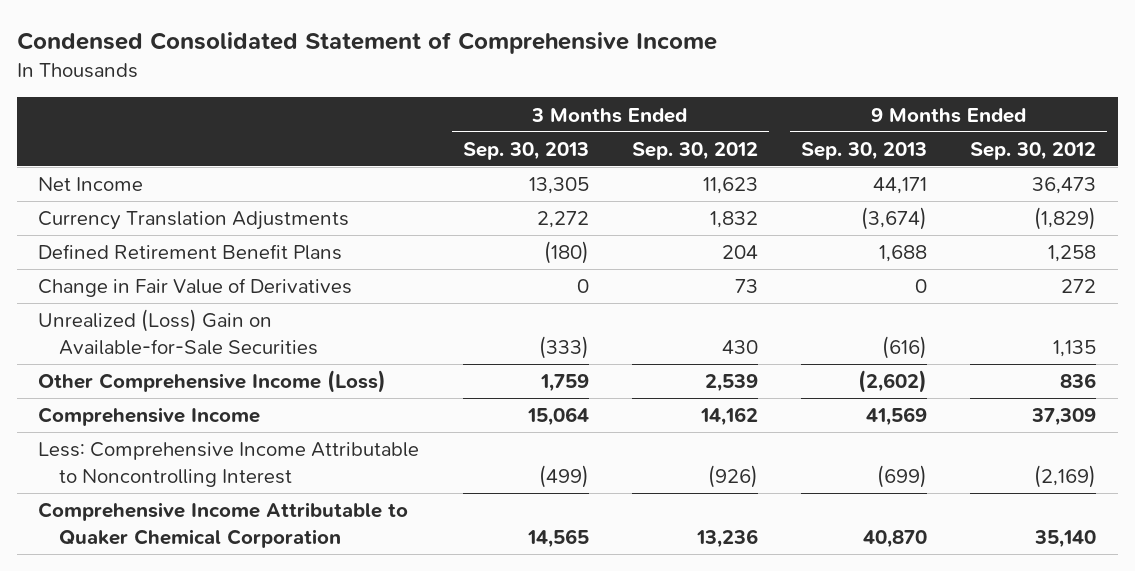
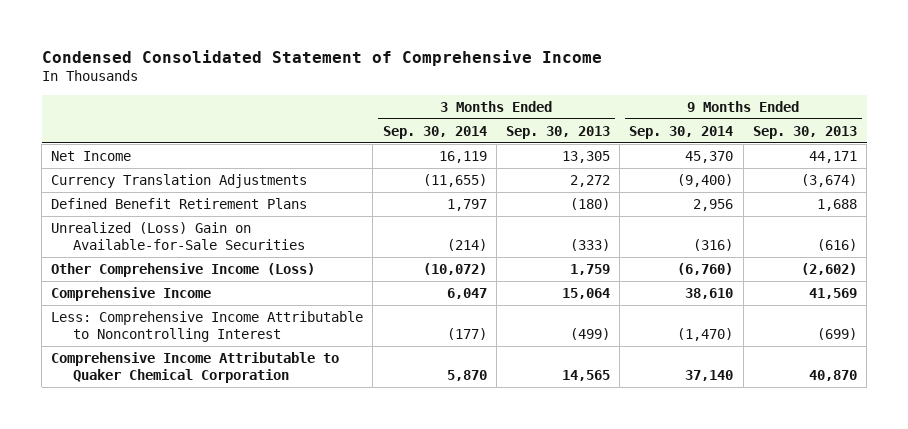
- | 3 Months Ended Sep. 30, 2013 | 3 Months Ended Sep. 30, 2012 | 9 Months Ended Sep. 30, 2013 | 9 Months Ended Sep. 30, 2012
+ | 3 Months Ended Sep. 30, 2014 | 3 Months Ended Sep. 30, 2013 | 9 Months Ended Sep. 30, 2014 | 9 Months Ended Sep. 30, 2013
- Defined Retirement Benefit Plans | (180) | 204 | 1,688 | 1,258
- Change in Fair Value of Derivatives | 0 | 73 | 0 | 272
+ Defined Benefit Retirement Plans | 1,797 | (180) | 2,956 | 1,688

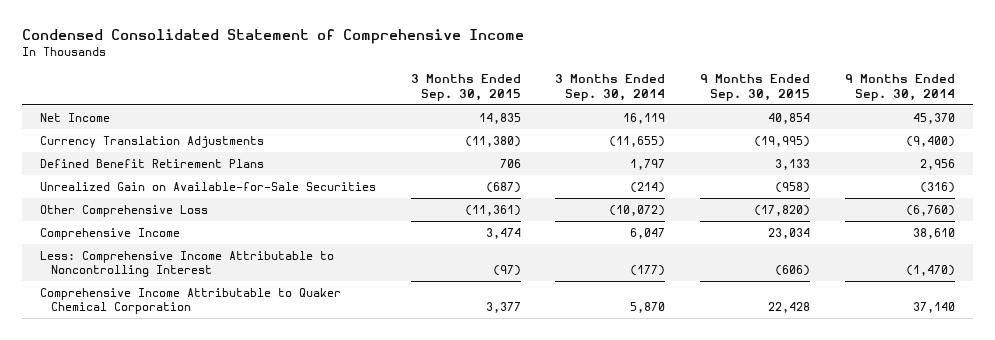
- | 3 Months Ended Sep. 30, 2014 | 3 Months Ended Sep. 30, 2013 | 9 Months Ended Sep. 30, 2014 | 9 Months Ended Sep. 30, 2013
+ | 3 Months Ended Sep. 30, 2015 | 3 Months Ended Sep. 30, 2014 | 9 Months Ended Sep. 30, 2015 | 9 Months Ended Sep. 30, 2014
- Unrealized (Loss) Gain on Available-for-Sale Securities | (214) | (333) | (316) | (616)
- Other Comprehensive Income (Loss) | (10,072) | 1,759 | (6,760) | (2,602)
+ Unrealized Gain on Available-for-Sale Securities | (687) | (214) | (958) | (316)
+ Other Comprehensive Loss | (11,361) | (10,072) | (17,820) | (6,760)

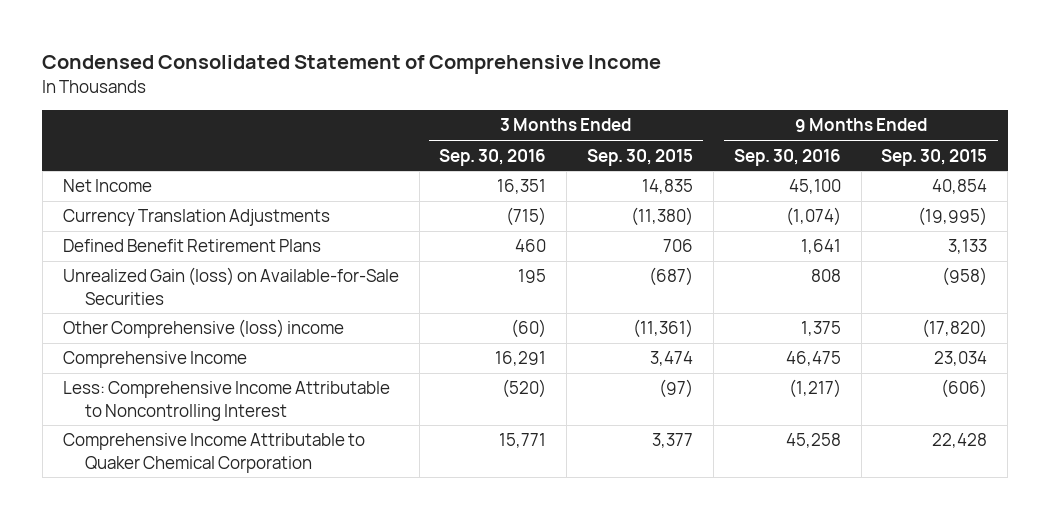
- | 3 Months Ended Sep. 30, 2015 | 3 Months Ended Sep. 30, 2014 | 9 Months Ended Sep. 30, 2015 | 9 Months Ended Sep. 30, 2014
+ | 3 Months Ended Sep. 30, 2016 | 3 Months Ended Sep. 30, 2015 | 9 Months Ended Sep. 30, 2016 | 9 Months Ended Sep. 30, 2015
- Unrealized Gain on Available-for-Sale Securities | (687) | (214) | (958) | (316)
- Other Comprehensive Loss | (11,361) | (10,072) | (17,820) | (6,760)
+ Unrealized Gain (loss) on Available-for-Sale Securities | 195 | (687) | 808 | (958)
+ Other Comprehensive (loss) income | (60) | (11,361) | 1,375 | (17,820)

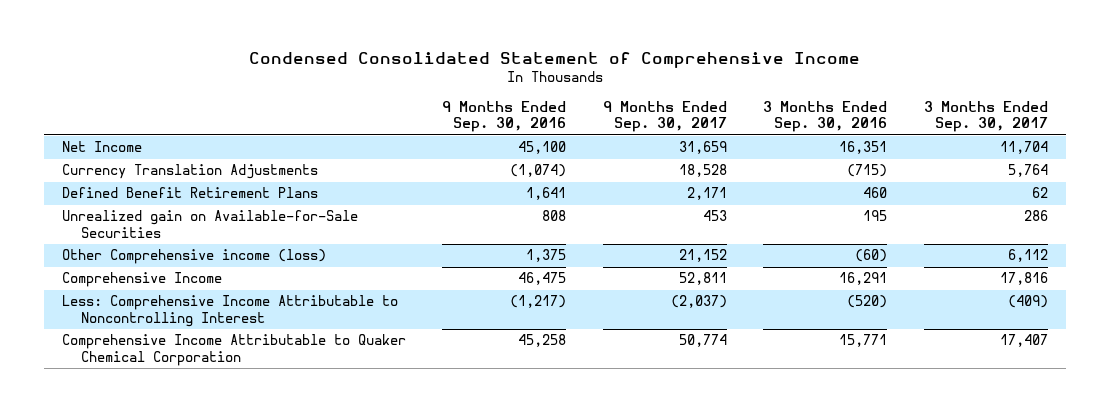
- | 3 Months Ended Sep. 30, 2016 | 3 Months Ended Sep. 30, 2015 | 9 Months Ended Sep. 30, 2016 | 9 Months Ended Sep. 30, 2015
+ | 9 Months Ended Sep. 30, 2016 | 9 Months Ended Sep. 30, 2017 | 3 Months Ended Sep. 30, 2016 | 3 Months Ended Sep. 30, 2017
- Unrealized Gain (loss) on Available-for-Sale Securities | 195 | (687) | 808 | (958)
- Other Comprehensive (loss) income | (60) | (11,361) | 1,375 | (17,820)
+ Unrealized gain on Available-for-Sale Securities | 808 | 453 | 195 | 286
+ Other Comprehensive income (loss) | 1,375 | 21,152 | (60) | 6,112

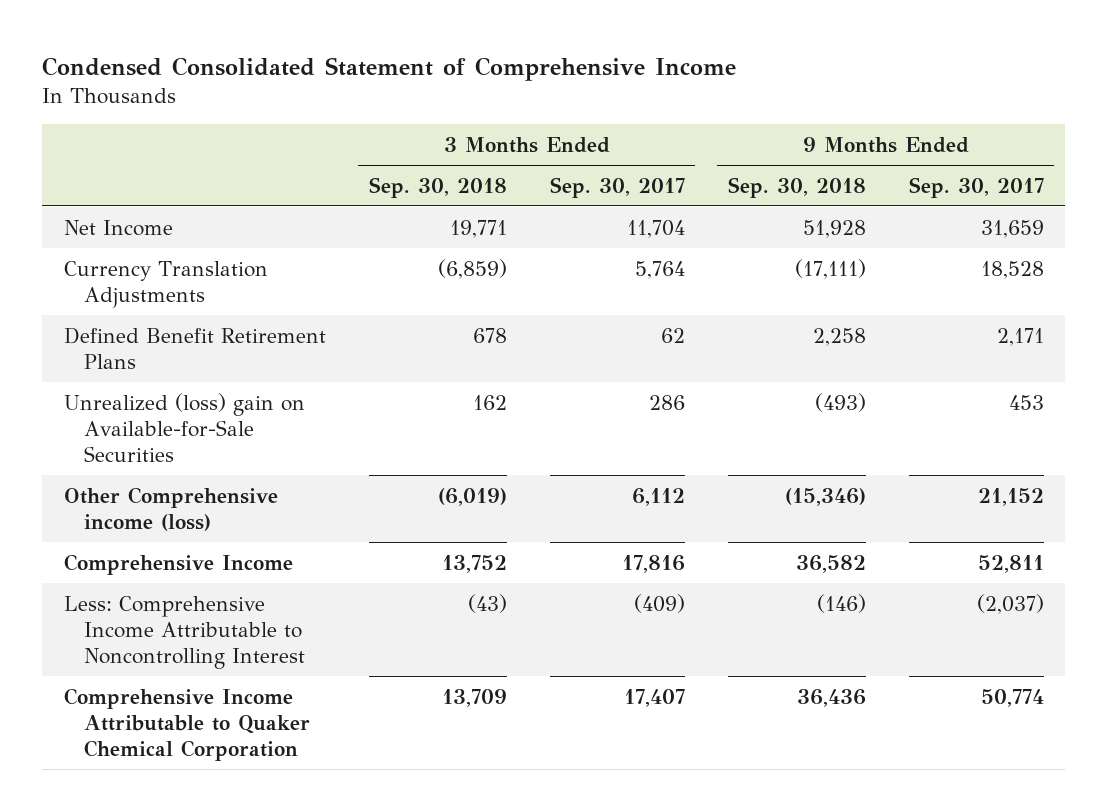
- | 9 Months Ended Sep. 30, 2016 | 9 Months Ended Sep. 30, 2017 | 3 Months Ended Sep. 30, 2016 | 3 Months Ended Sep. 30, 2017
+ | 3 Months Ended Sep. 30, 2018 | 3 Months Ended Sep. 30, 2017 | 9 Months Ended Sep. 30, 2018 | 9 Months Ended Sep. 30, 2017
- Unrealized gain on Available-for-Sale Securities | 808 | 453 | 195 | 286
+ Unrealized (loss) gain on Available-for-Sale Securities | 162 | 286 | (493) | 453

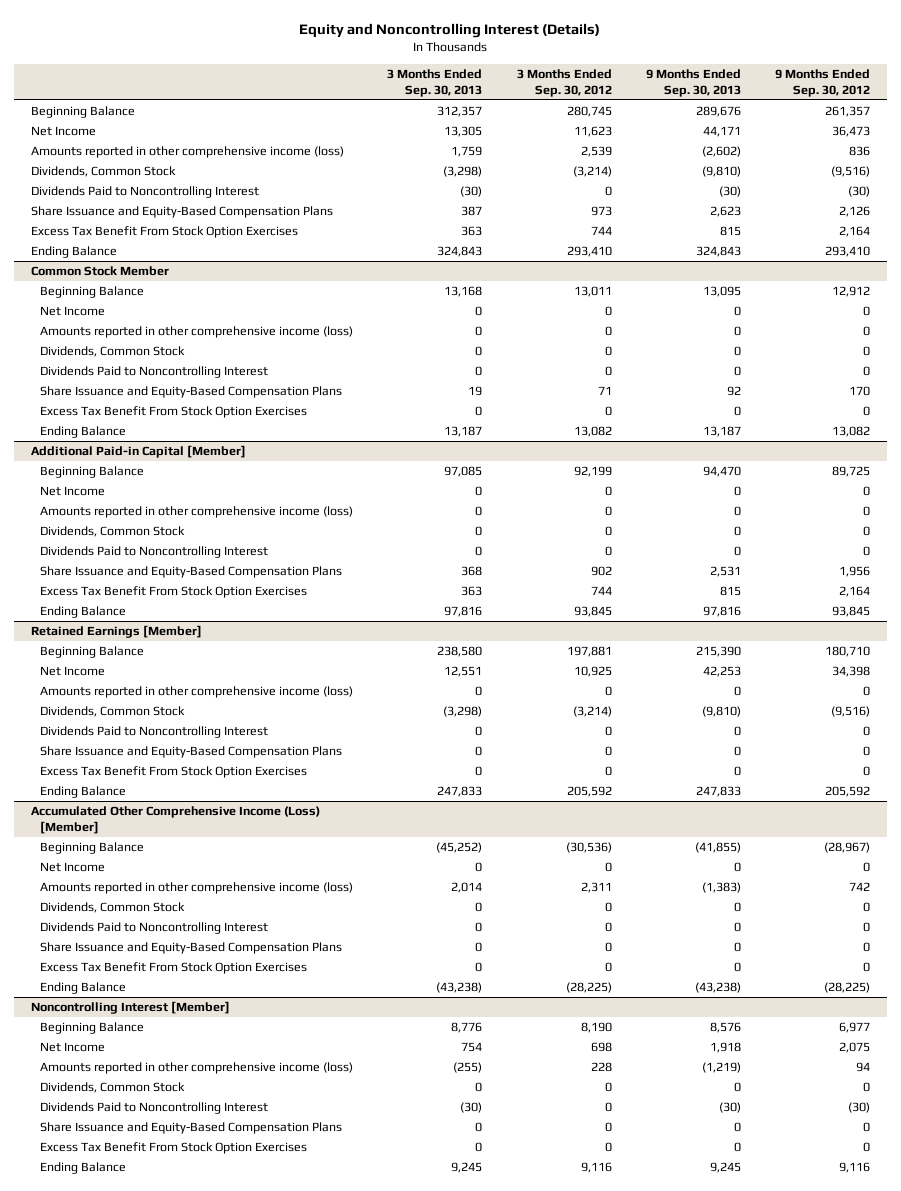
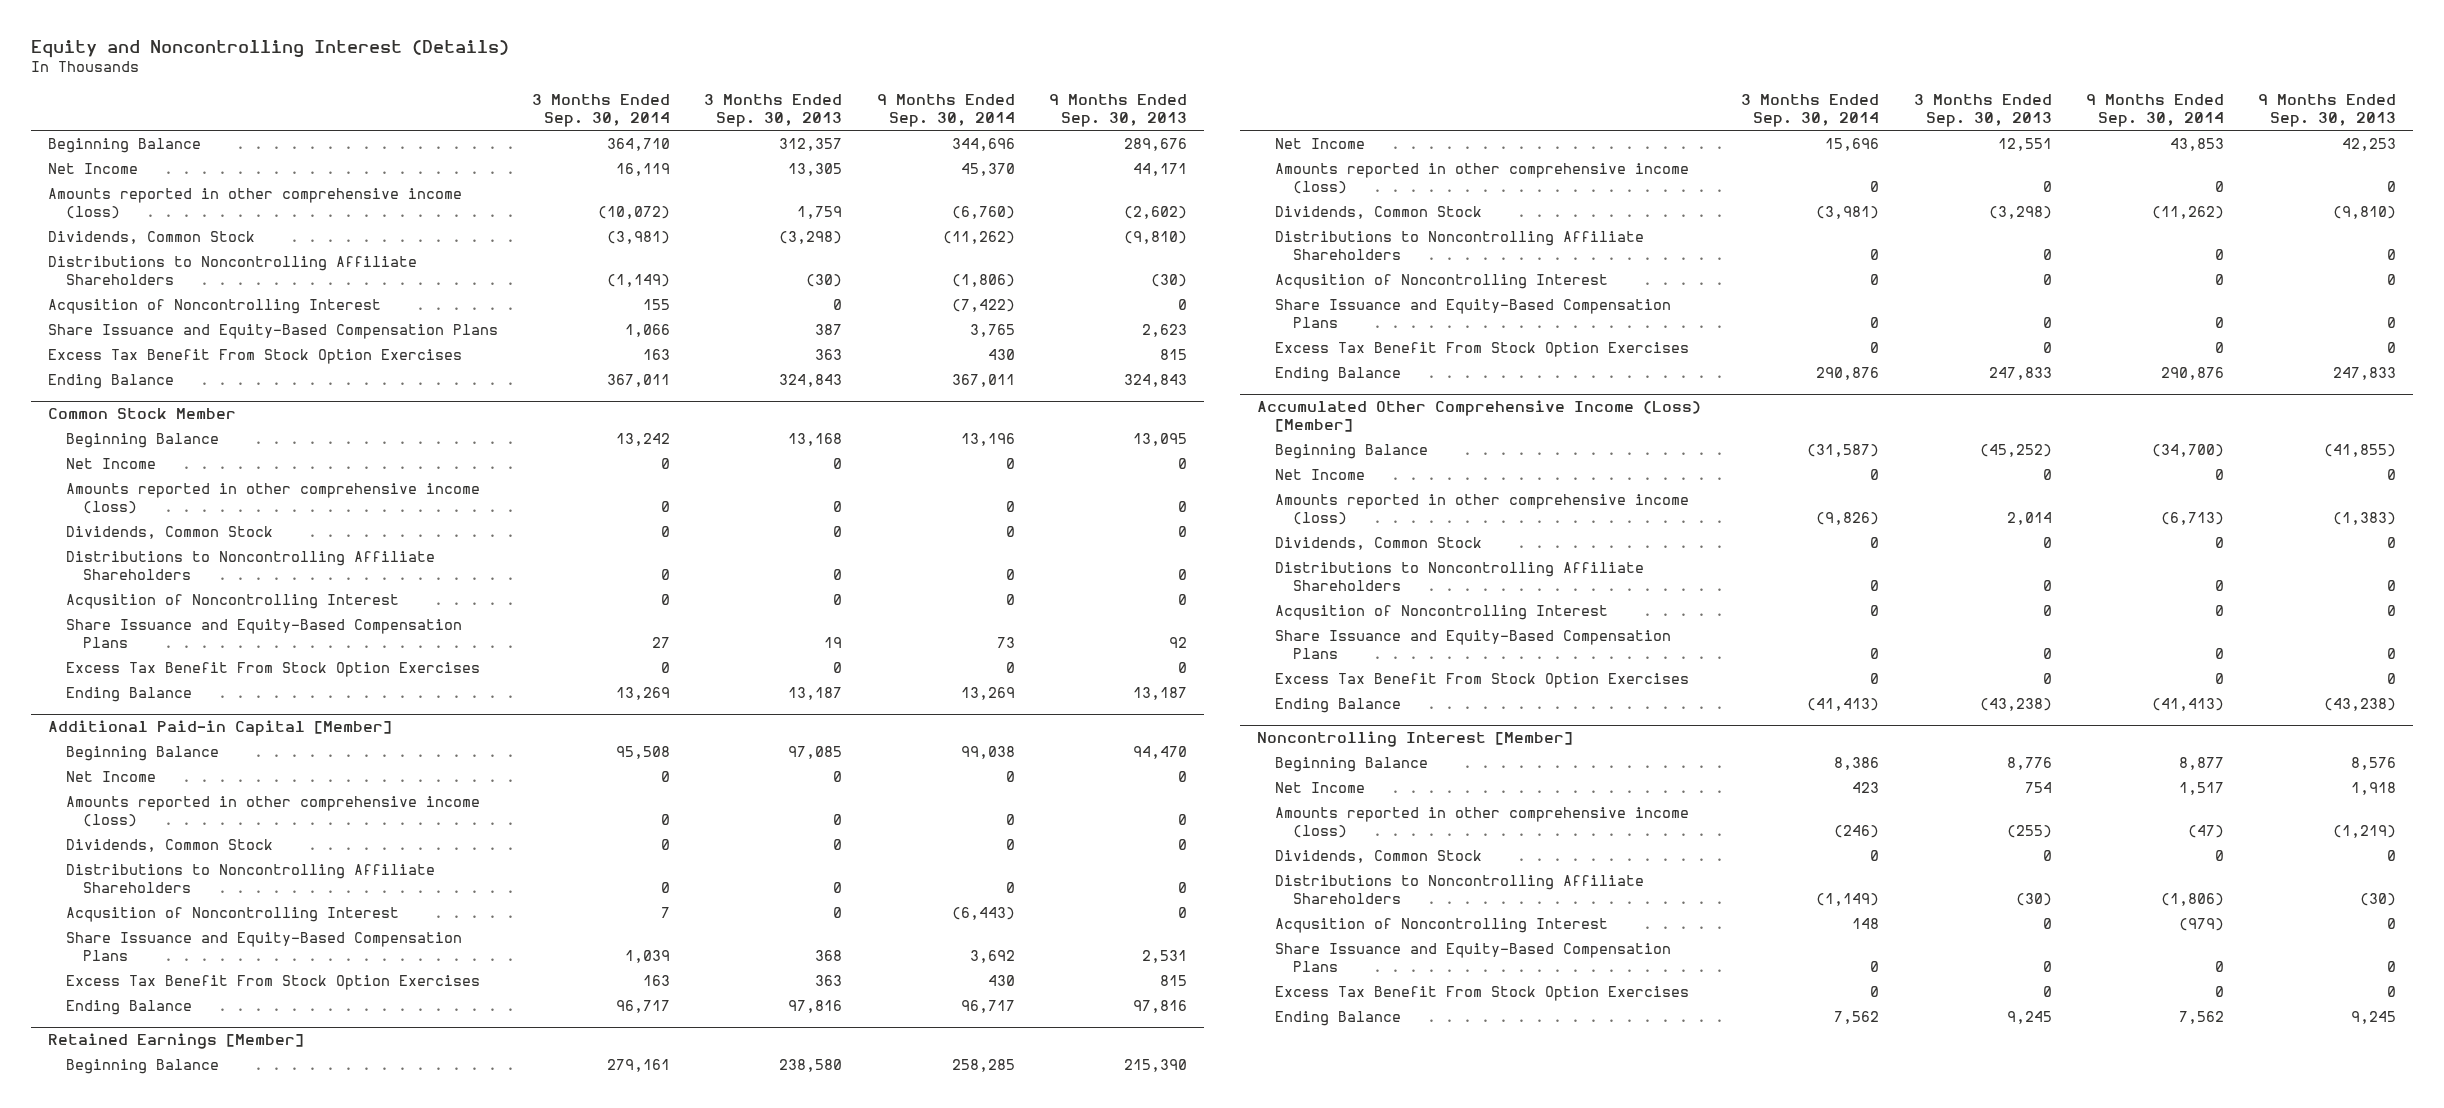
- | 3 Months Ended Sep. 30, 2013 | 3 Months Ended Sep. 30, 2012 | 9 Months Ended Sep. 30, 2013 | 9 Months Ended Sep. 30, 2012
+ | 3 Months Ended Sep. 30, 2014 | 3 Months Ended Sep. 30, 2013 | 9 Months Ended Sep. 30, 2014 | 9 Months Ended Sep. 30, 2013
- Dividends Paid to Noncontrolling Interest | (30) | 0 | (30) | (30)
+ Distributions to Noncontrolling Affiliate Shareholders | (1,149) | (30) | (1,806) | (30)
+ Acqusition of Noncontrolling Interest | 155 | 0 | (7,422) | 0
@ Common Stock Member
- Dividends Paid to Noncontrolling Interest | 0 | 0 | 0 | 0
+ Distributions to Noncontrolling Affiliate Shareholders | 0 | 0 | 0 | 0
+ Acqusition of Noncontrolling Interest | 0 | 0 | 0 | 0
@ Additional Paid-in Capital [Member]
- Dividends Paid to Noncontrolling Interest | 0 | 0 | 0 | 0
+ Distributions to Noncontrolling Affiliate Shareholders | 0 | 0 | 0 | 0
+ Acqusition of Noncontrolling Interest | 7 | 0 | (6,443) | 0
@ Retained Earnings [Member]
- Dividends Paid to Noncontrolling Interest | 0 | 0 | 0 | 0
+ Distributions to Noncontrolling Affiliate Shareholders | 0 | 0 | 0 | 0
+ Acqusition of Noncontrolling Interest | 0 | 0 | 0 | 0
@ Accumulated Other Comprehensive Income (Loss) [Member]
- Dividends Paid to Noncontrolling Interest | 0 | 0 | 0 | 0
+ Distributions to Noncontrolling Affiliate Shareholders | 0 | 0 | 0 | 0
+ Acqusition of Noncontrolling Interest | 0 | 0 | 0 | 0
@ Noncontrolling Interest [Member]
- Dividends Paid to Noncontrolling Interest | (30) | 0 | (30) | (30)
+ Distributions to Noncontrolling Affiliate Shareholders | (1,149) | (30) | (1,806) | (30)
+ Acqusition of Noncontrolling Interest | 148 | 0 | (979) | 0

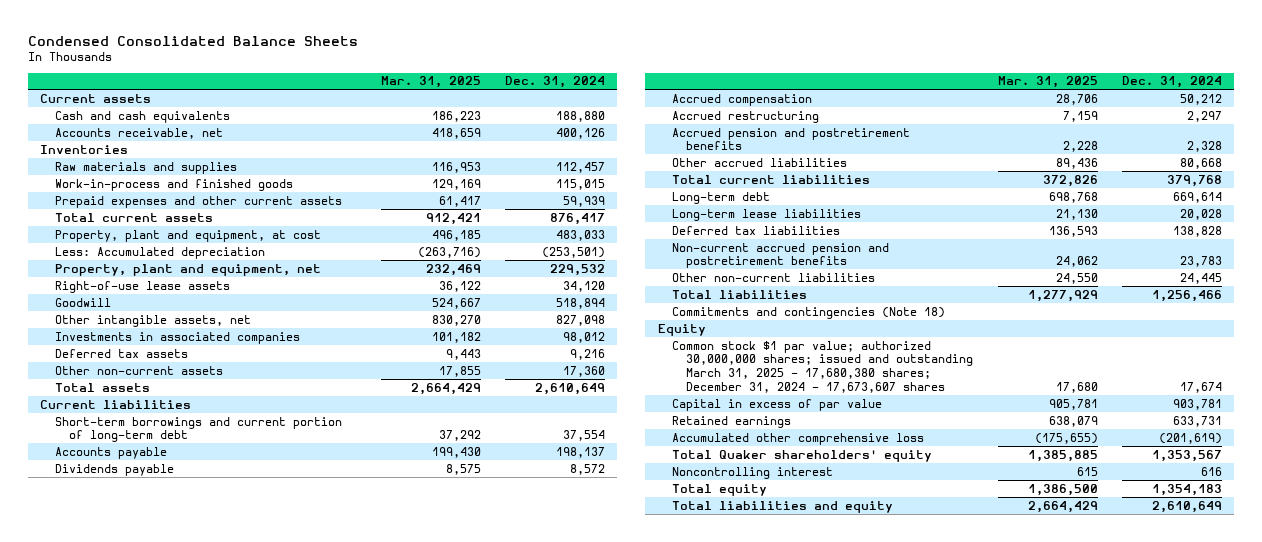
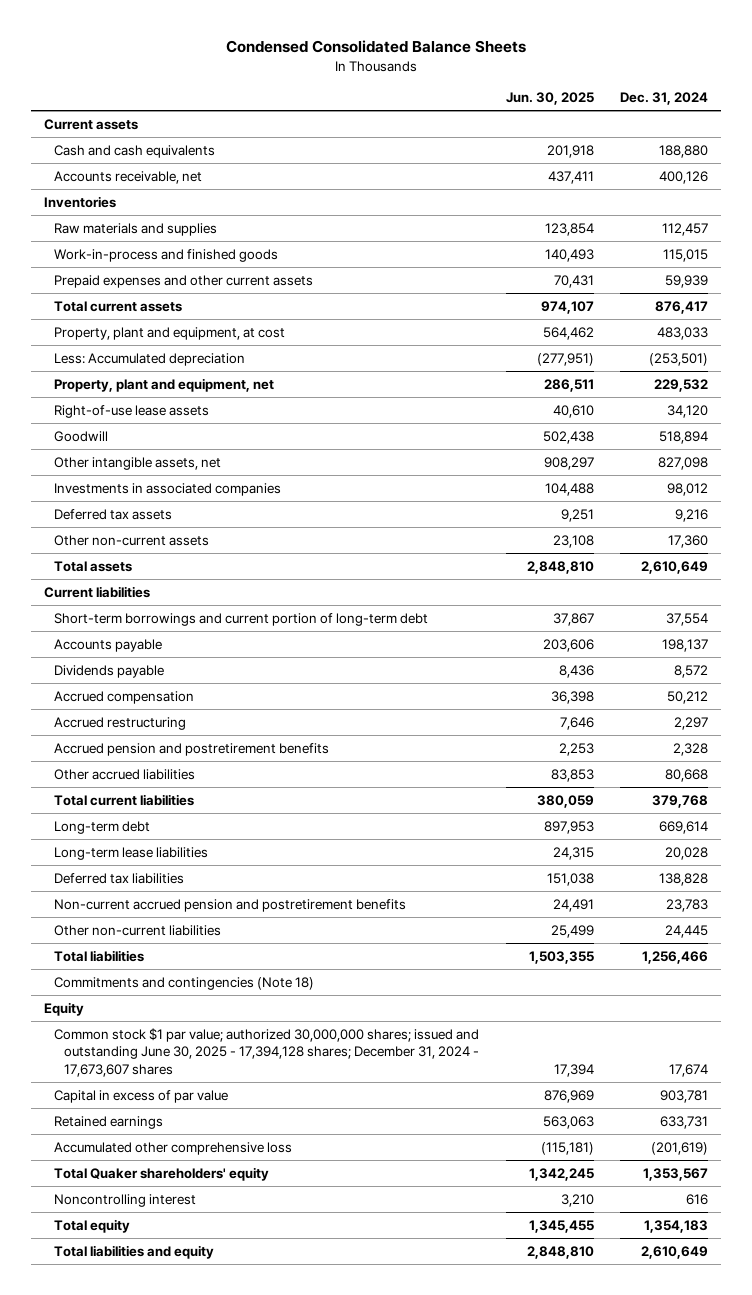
- | Mar. 31, 2025 | Dec. 31, 2024
+ | Jun. 30, 2025 | Dec. 31, 2024
- Common stock $1 par value; authorized 30,000,000 shares; issued and outstanding March 31, 2025 - 17,680,380 shares; December 31, 2024 - 17,673,607 shares | 17,680 | 17,674
+ Common stock $1 par value; authorized 30,000,000 shares; issued and outstanding June 30, 2025 - 17,394,128 shares; December 31, 2024 - 17,673,607 shares | 17,394 | 17,674

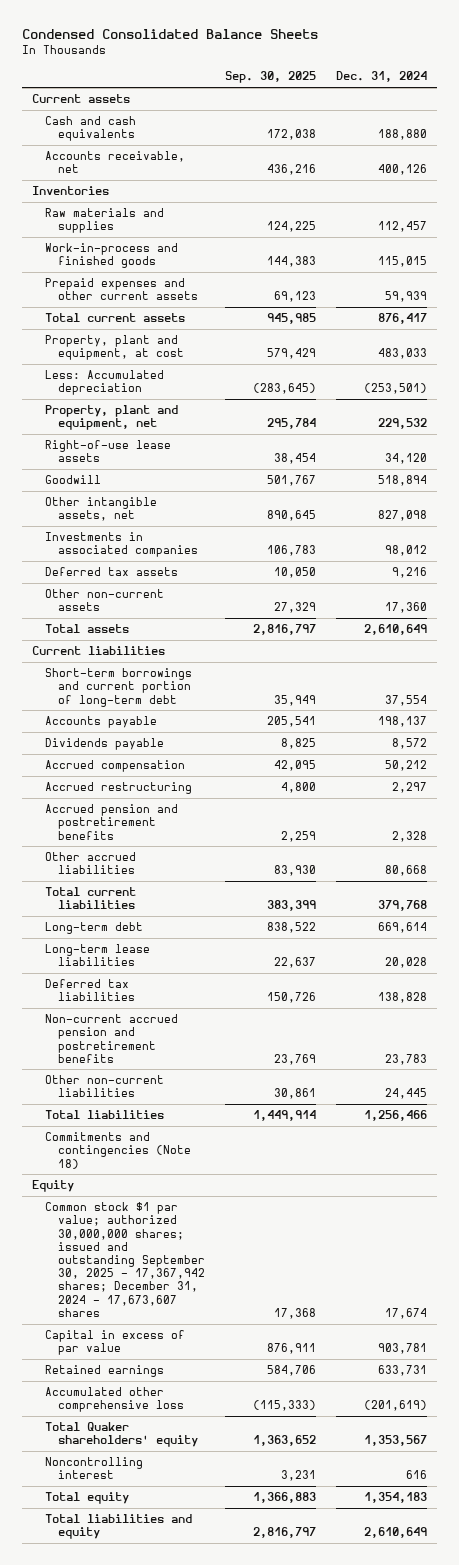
- | Jun. 30, 2025 | Dec. 31, 2024
+ | Sep. 30, 2025 | Dec. 31, 2024
- Common stock $1 par value; authorized 30,000,000 shares; issued and outstanding June 30, 2025 - 17,394,128 shares; December 31, 2024 - 17,673,607 shares | 17,394 | 17,674
+ Common stock $1 par value; authorized 30,000,000 shares; issued and outstanding September 30, 2025 - 17,367,942 shares; December 31, 2024 - 17,673,607 shares | 17,368 | 17,674

